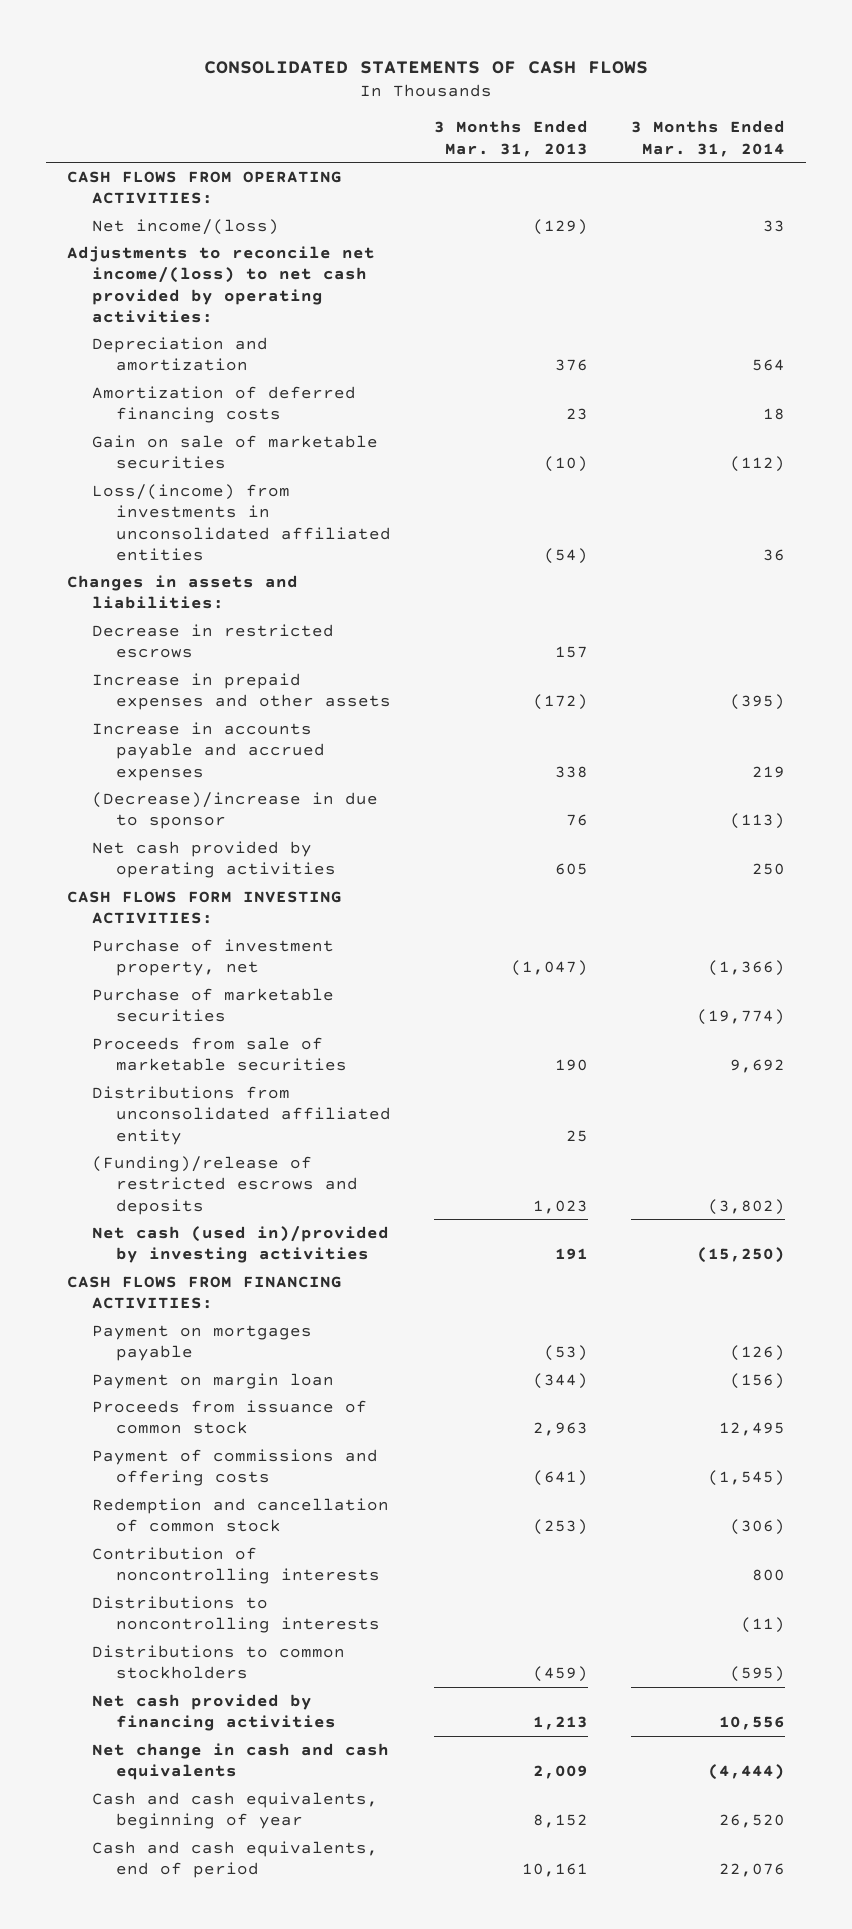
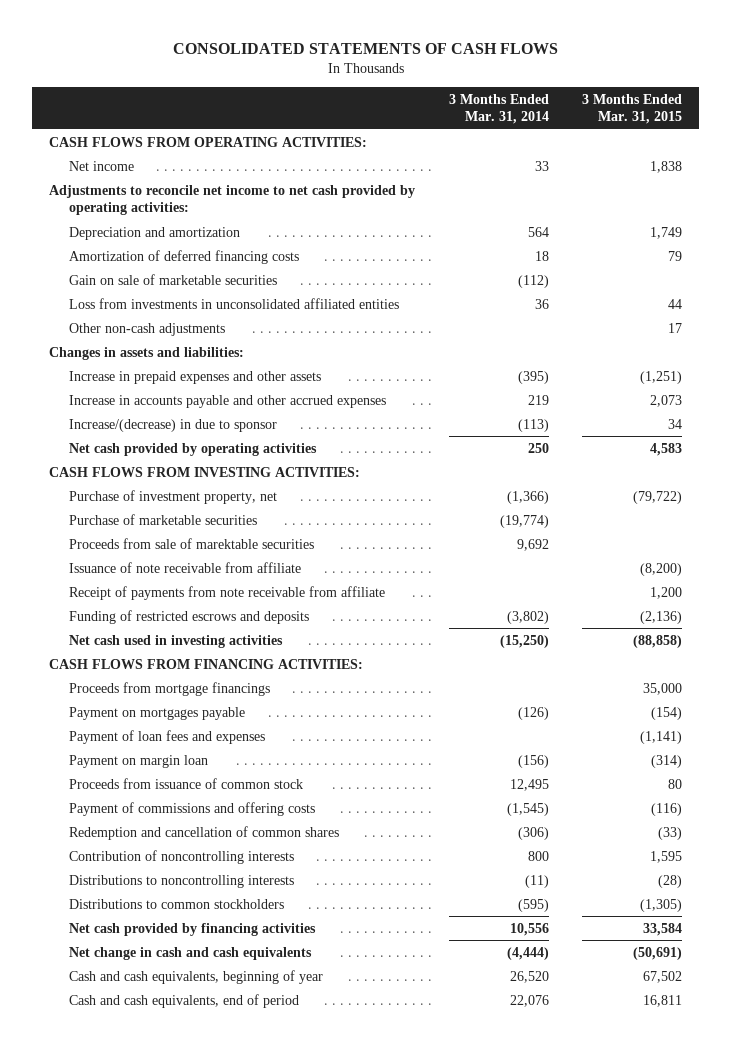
- | 3 Months Ended Mar. 31, 2013 | 3 Months Ended Mar. 31, 2014
+ | 3 Months Ended Mar. 31, 2014 | 3 Months Ended Mar. 31, 2015
- Net income/(loss) | (129) | 33
- Adjustments to reconcile net income/(loss) to net cash provided by operating activities:
+ Net income | 33 | 1,838
+ Adjustments to reconcile net income to net cash provided by operating activities:
- Loss/(income) from investments in unconsolidated affiliated entities | (54) | 36
+ Loss from investments in unconsolidated affiliated entities | 36 | 44
+ Other non-cash adjustments | | 17
- Decrease in restricted escrows | 157 |
- Increase in accounts payable and accrued expenses | 338 | 219
- (Decrease)/increase in due to sponsor | 76 | (113)
+ Increase in accounts payable and other accrued expenses | 219 | 2,073
+ Increase/(decrease) in due to sponsor | (113) | 34
- CASH FLOWS FORM INVESTING ACTIVITIES:
+ CASH FLOWS FROM INVESTING ACTIVITIES:
- Proceeds from sale of marketable securities | 190 | 9,692
- Distributions from unconsolidated affiliated entity | 25 |
- (Funding)/release of restricted escrows and deposits | 1,023 | (3,802)
- Net cash (used in)/provided by investing activities | 191 | (15,250)
+ Proceeds from sale of marektable securities | 9,692 |
+ Issuance of note receivable from affiliate | | (8,200)
+ Receipt of payments from note receivable from affiliate | | 1,200
+ Funding of restricted escrows and deposits | (3,802) | (2,136)
+ Net cash used in investing activities | (15,250) | (88,858)
+ Proceeds from mortgage financings | | 35,000
+ Payment of loan fees and expenses | | (1,141)
- Redemption and cancellation of common stock | (253) | (306)
+ Redemption and cancellation of common shares | (306) | (33)

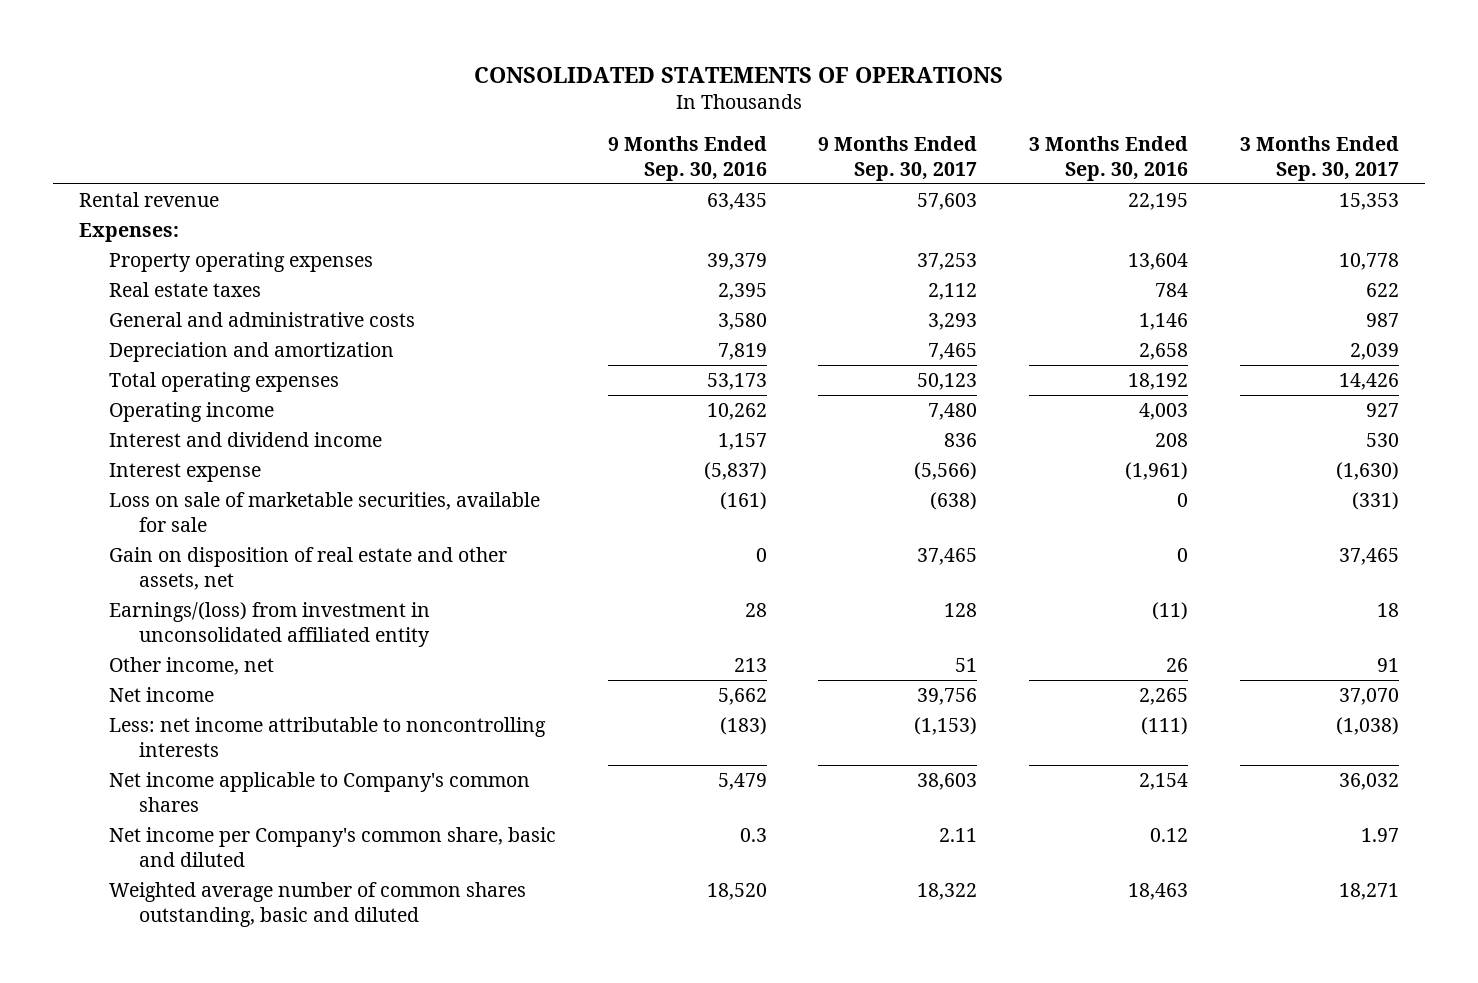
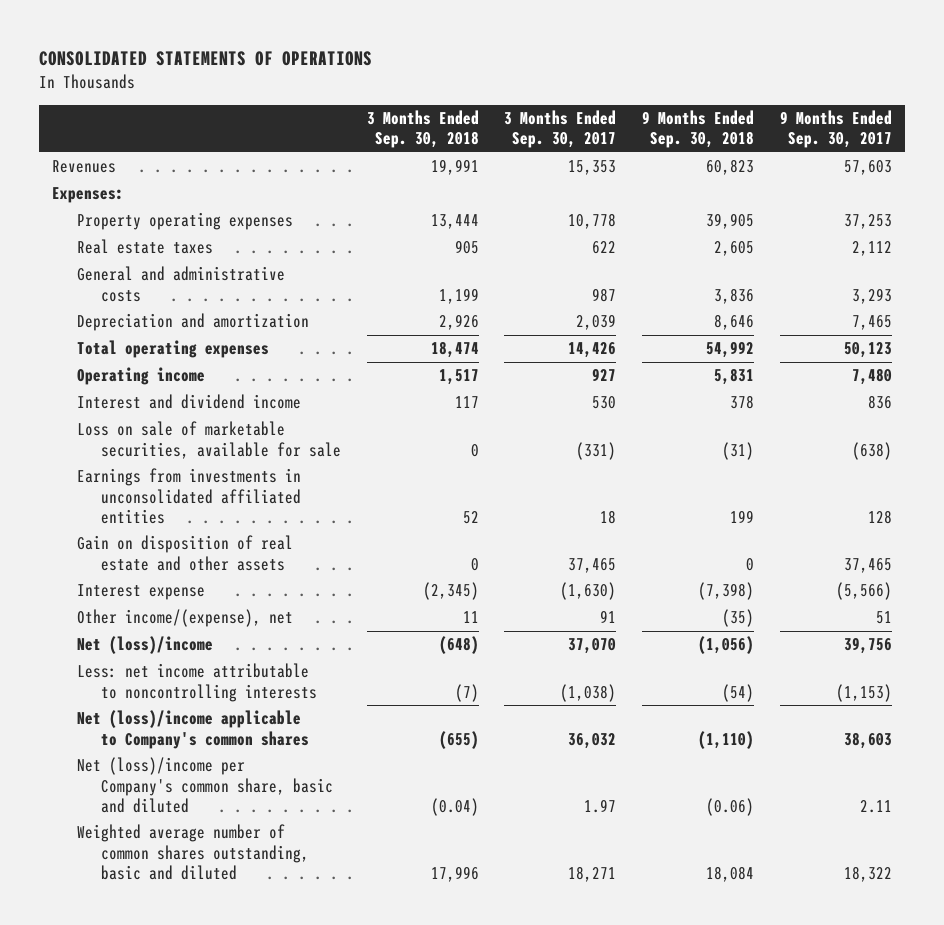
- | 9 Months Ended Sep. 30, 2016 | 9 Months Ended Sep. 30, 2017 | 3 Months Ended Sep. 30, 2016 | 3 Months Ended Sep. 30, 2017
+ | 3 Months Ended Sep. 30, 2018 | 3 Months Ended Sep. 30, 2017 | 9 Months Ended Sep. 30, 2018 | 9 Months Ended Sep. 30, 2017
- Rental revenue | 63,435 | 57,603 | 22,195 | 15,353
+ Revenues | 19,991 | 15,353 | 60,823 | 57,603
- Gain on disposition of real estate and other assets, net | 0 | 37,465 | 0 | 37,465
- Earnings/(loss) from investment in unconsolidated affiliated entity | 28 | 128 | (11) | 18
- Other income, net | 213 | 51 | 26 | 91
- Net income | 5,662 | 39,756 | 2,265 | 37,070
+ Earnings from investments in unconsolidated affiliated entities | 52 | 18 | 199 | 128
+ Gain on disposition of real estate and other assets | 0 | 37,465 | 0 | 37,465
moved down: Interest expense | (2,345) | (1,630) | (7,398) | (5,566)
+ Other income/(expense), net | 11 | 91 | (35) | 51
+ Net (loss)/income | (648) | 37,070 | (1,056) | 39,756
- Net income applicable to Company's common shares | 5,479 | 38,603 | 2,154 | 36,032
- Net income per Company's common share, basic and diluted | 0.3 | 2.11 | 0.12 | 1.97
+ Net (loss)/income applicable to Company's common shares | (655) | 36,032 | (1,110) | 38,603
+ Net (loss)/income per Company's common share, basic and diluted | (0.04) | 1.97 | (0.06) | 2.11

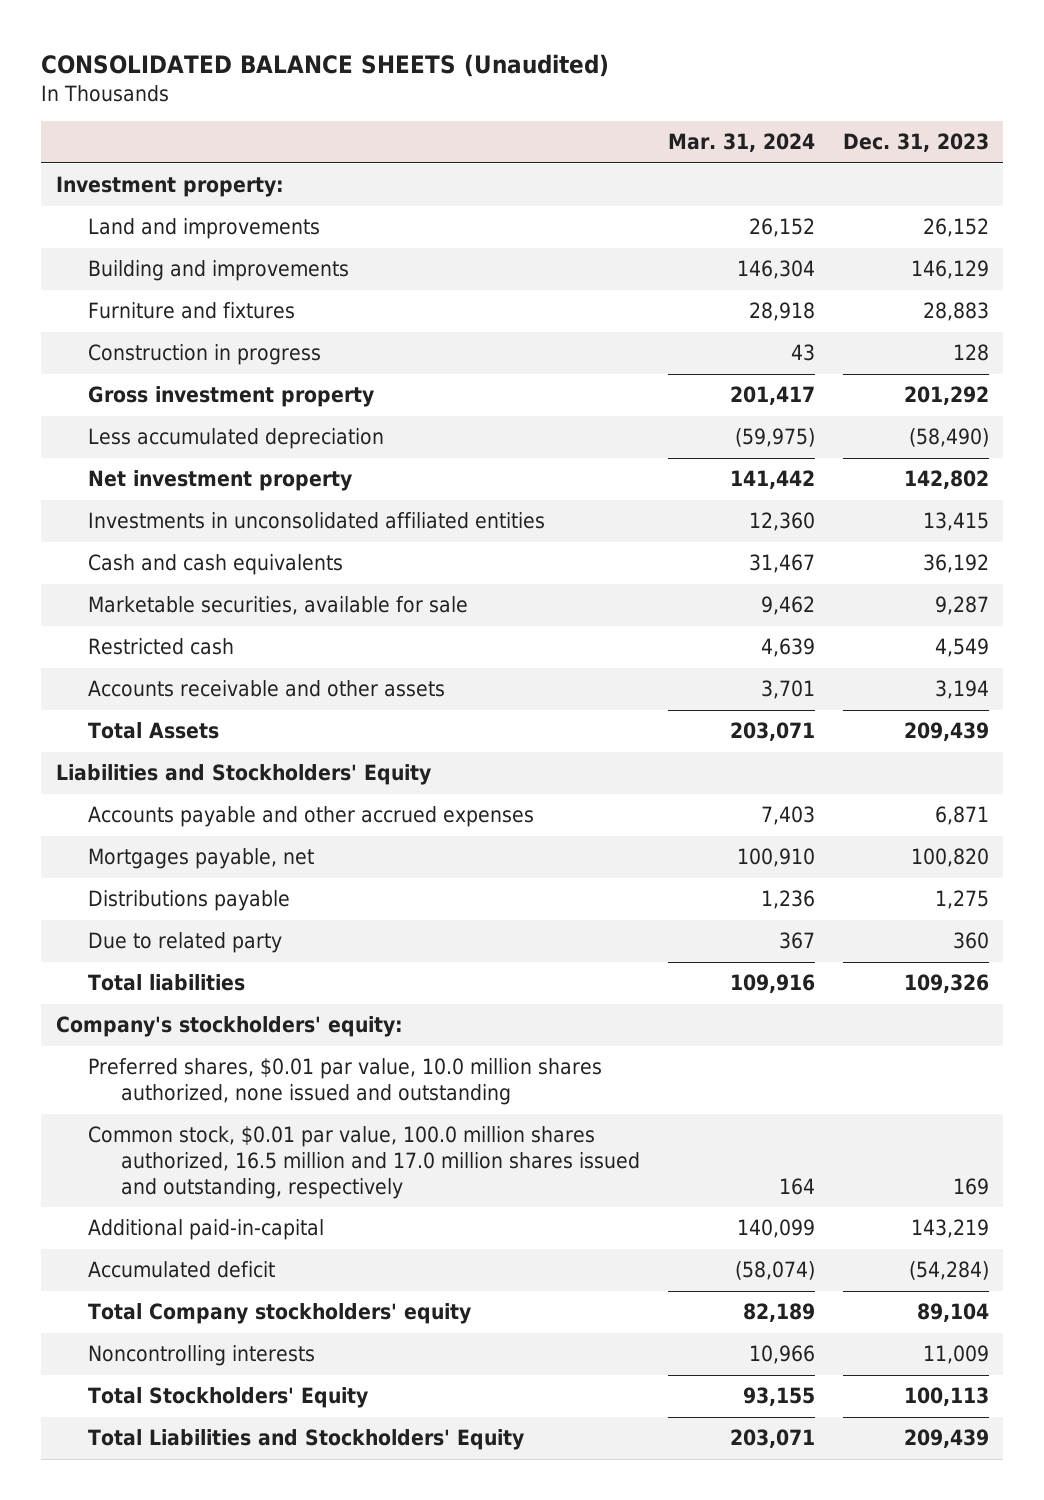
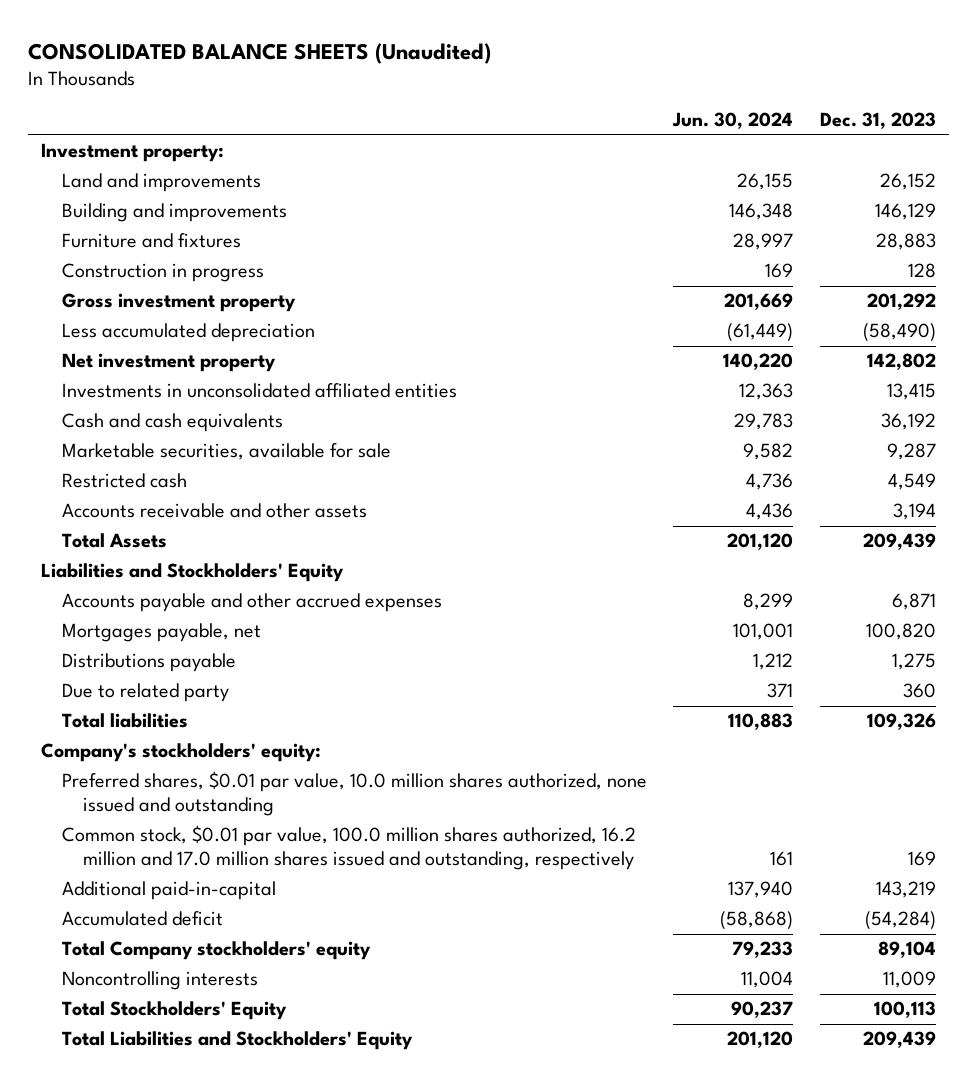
- | Mar. 31, 2024 | Dec. 31, 2023
+ | Jun. 30, 2024 | Dec. 31, 2023
- Common stock, $0.01 par value, 100.0 million shares authorized, 16.5 million and 17.0 million shares issued and outstanding, respectively | 164 | 169
+ Common stock, $0.01 par value, 100.0 million shares authorized, 16.2 million and 17.0 million shares issued and outstanding, respectively | 161 | 169

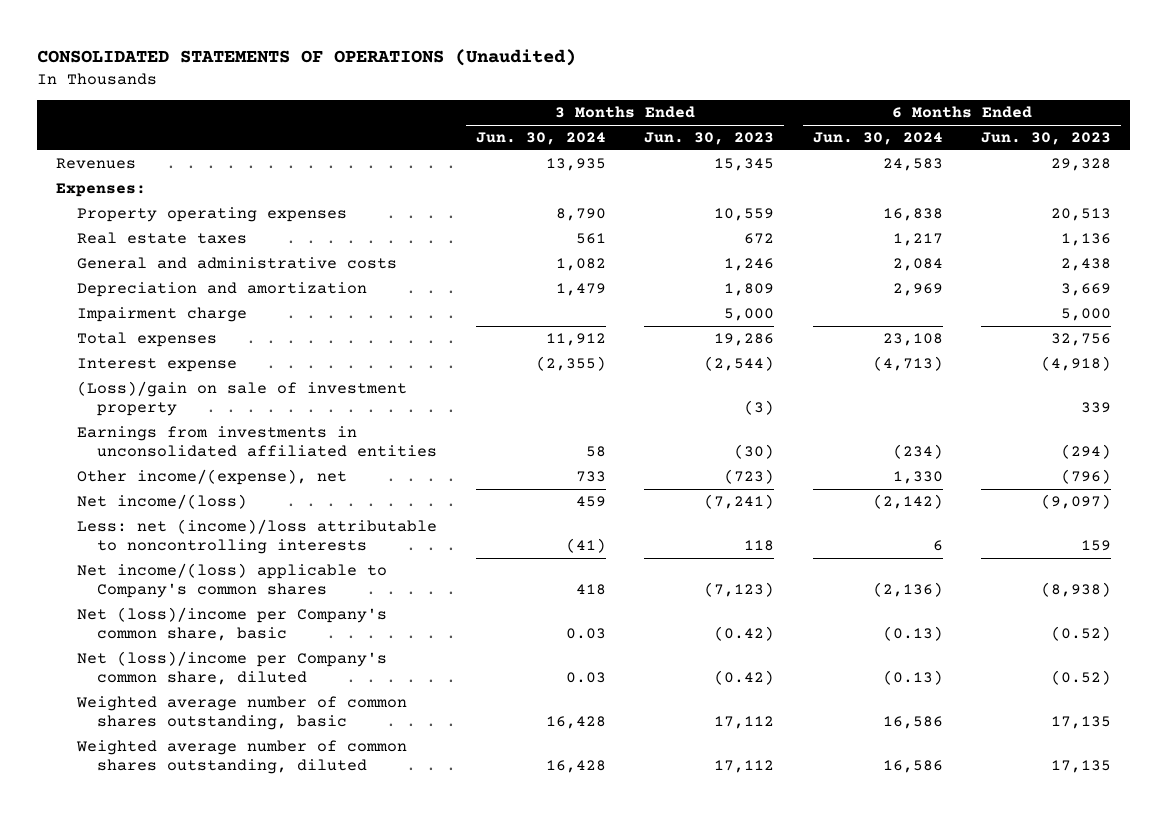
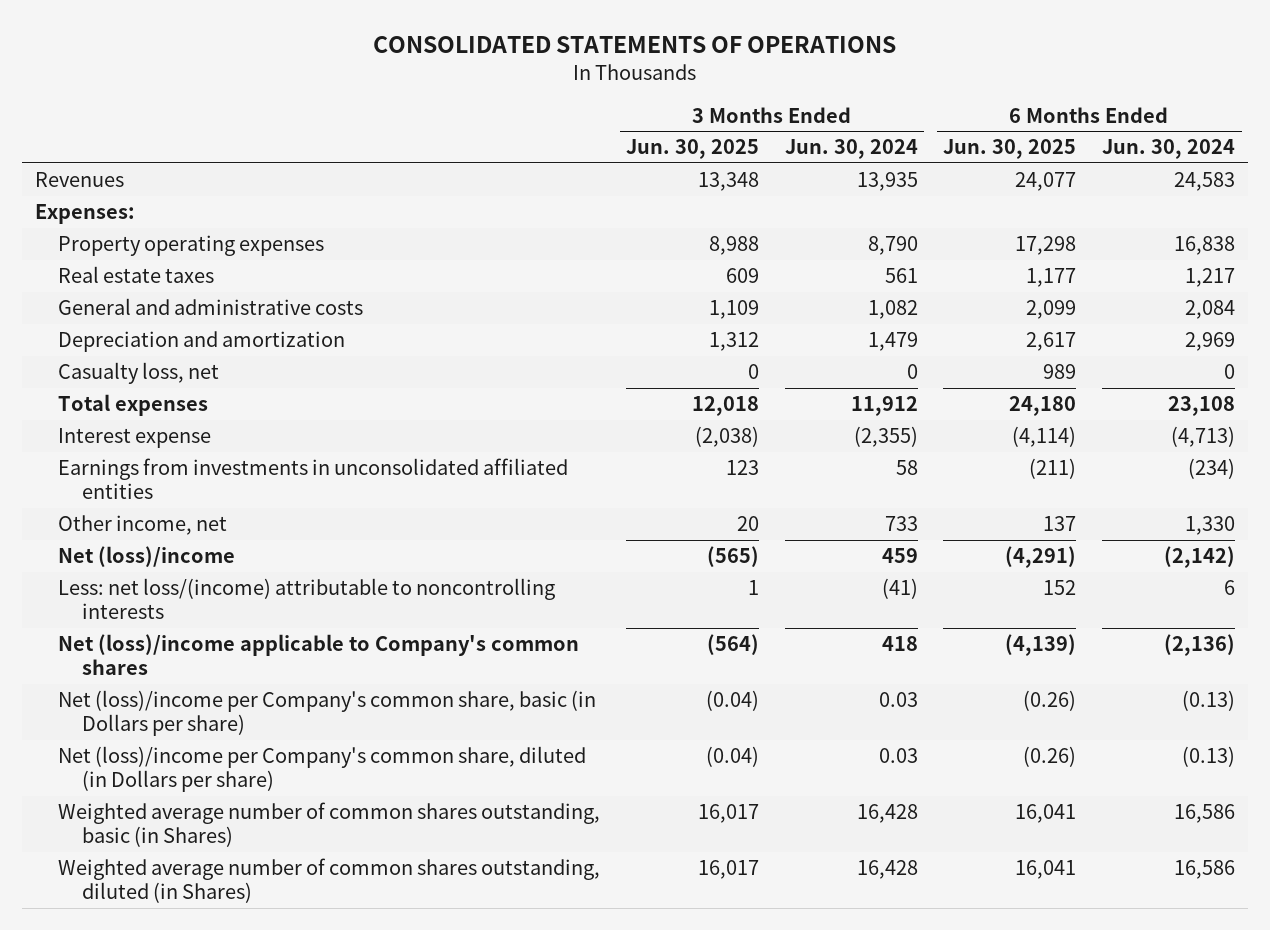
- CONSOLIDATED STATEMENTS OF OPERATIONS (Unaudited)
+ CONSOLIDATED STATEMENTS OF OPERATIONS
- | 3 Months Ended Jun. 30, 2024 | 3 Months Ended Jun. 30, 2023 | 6 Months Ended Jun. 30, 2024 | 6 Months Ended Jun. 30, 2023
+ | 3 Months Ended Jun. 30, 2025 | 3 Months Ended Jun. 30, 2024 | 6 Months Ended Jun. 30, 2025 | 6 Months Ended Jun. 30, 2024
- Impairment charge | | 5,000 | | 5,000
+ Casualty loss, net | 0 | 0 | 989 | 0
- (Loss)/gain on sale of investment property | | (3) | | 339
- Other income/(expense), net | 733 | (723) | 1,330 | (796)
- Net income/(loss) | 459 | (7,241) | (2,142) | (9,097)
- Less: net (income)/loss attributable to noncontrolling interests | (41) | 118 | 6 | 159
- Net income/(loss) applicable to Company's common shares | 418 | (7,123) | (2,136) | (8,938)
- Net (loss)/income per Company's common share, basic | 0.03 | (0.42) | (0.13) | (0.52)
- Net (loss)/income per Company's common share, diluted | 0.03 | (0.42) | (0.13) | (0.52)
- Weighted average number of common shares outstanding, basic | 16,428 | 17,112 | 16,586 | 17,135
- Weighted average number of common shares outstanding, diluted | 16,428 | 17,112 | 16,586 | 17,135
+ Other income, net | 20 | 733 | 137 | 1,330
+ Net (loss)/income | (565) | 459 | (4,291) | (2,142)
+ Less: net loss/(income) attributable to noncontrolling interests | 1 | (41) | 152 | 6
+ Net (loss)/income applicable to Company's common shares | (564) | 418 | (4,139) | (2,136)
+ Net (loss)/income per Company's common share, basic (in Dollars per share) | (0.04) | 0.03 | (0.26) | (0.13)
+ Net (loss)/income per Company's common share, diluted (in Dollars per share) | (0.04) | 0.03 | (0.26) | (0.13)
+ Weighted average number of common shares outstanding, basic (in Shares) | 16,017 | 16,428 | 16,041 | 16,586
+ Weighted average number of common shares outstanding, diluted (in Shares) | 16,017 | 16,428 | 16,041 | 16,586

